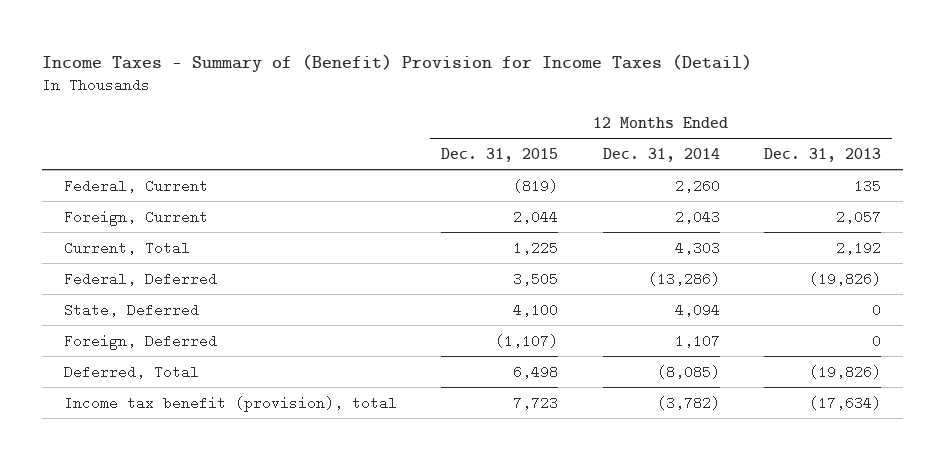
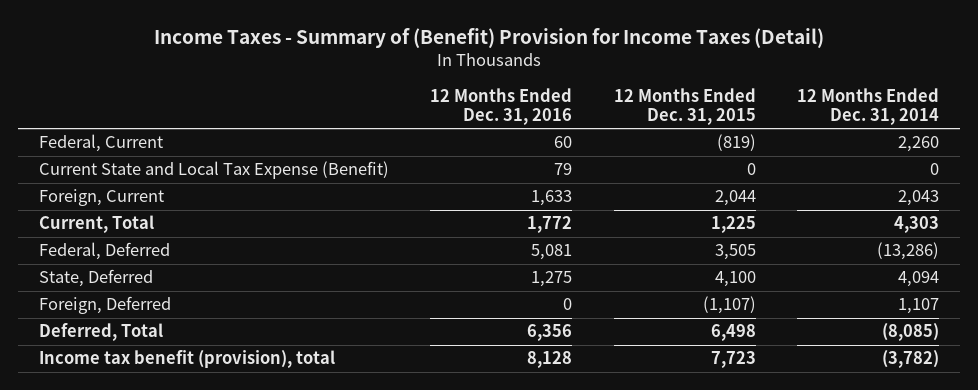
- | 12 Months Ended Dec. 31, 2015 | 12 Months Ended Dec. 31, 2014 | 12 Months Ended Dec. 31, 2013
+ | 12 Months Ended Dec. 31, 2016 | 12 Months Ended Dec. 31, 2015 | 12 Months Ended Dec. 31, 2014
+ Current State and Local Tax Expense (Benefit) | 79 | 0 | 0

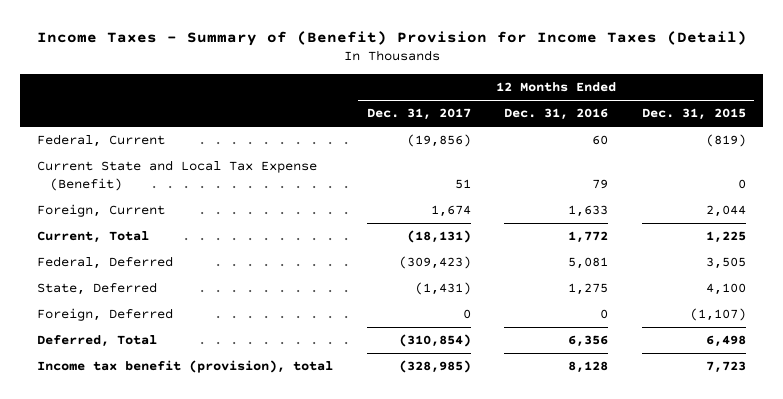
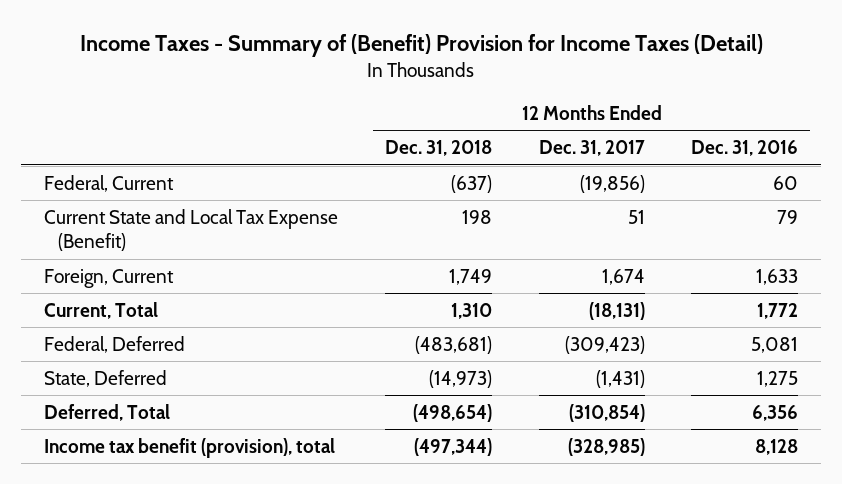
- | 12 Months Ended Dec. 31, 2017 | 12 Months Ended Dec. 31, 2016 | 12 Months Ended Dec. 31, 2015
+ | 12 Months Ended Dec. 31, 2018 | 12 Months Ended Dec. 31, 2017 | 12 Months Ended Dec. 31, 2016
- Foreign, Deferred | 0 | 0 | (1,107)

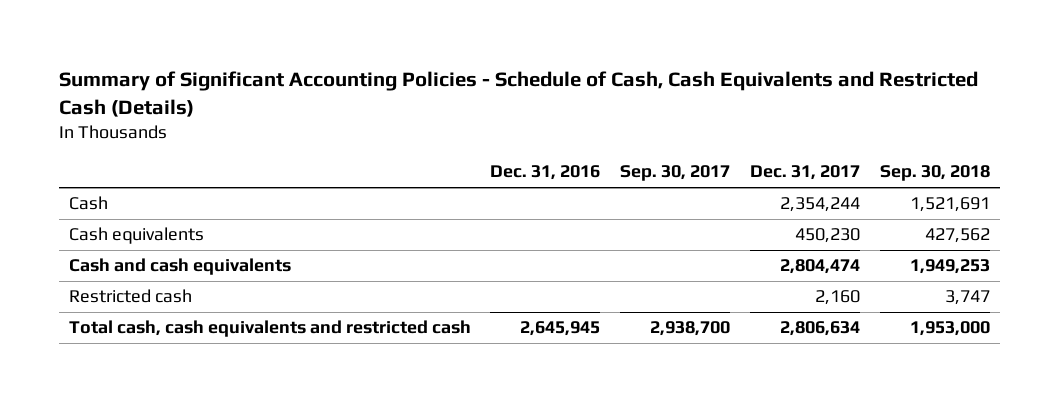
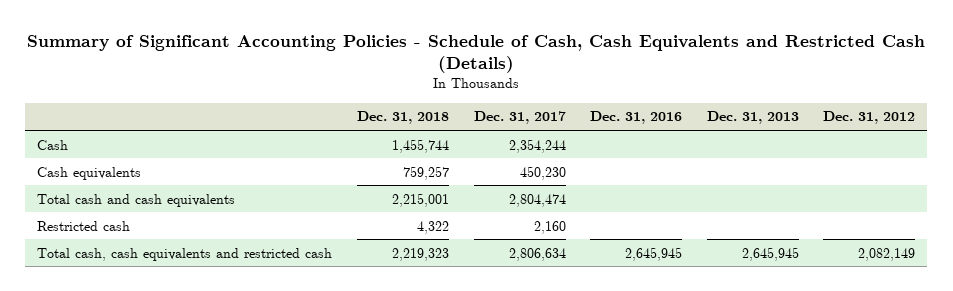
- | Dec. 31, 2016 | Sep. 30, 2017 | Dec. 31, 2017 | Sep. 30, 2018
+ | Dec. 31, 2018 | Dec. 31, 2017 | Dec. 31, 2016 | Dec. 31, 2013 | Dec. 31, 2012
- Cash and cash equivalents | | | 2,804,474 | 1,949,253
+ Total cash and cash equivalents | 2,215,001 | 2,804,474 | | |

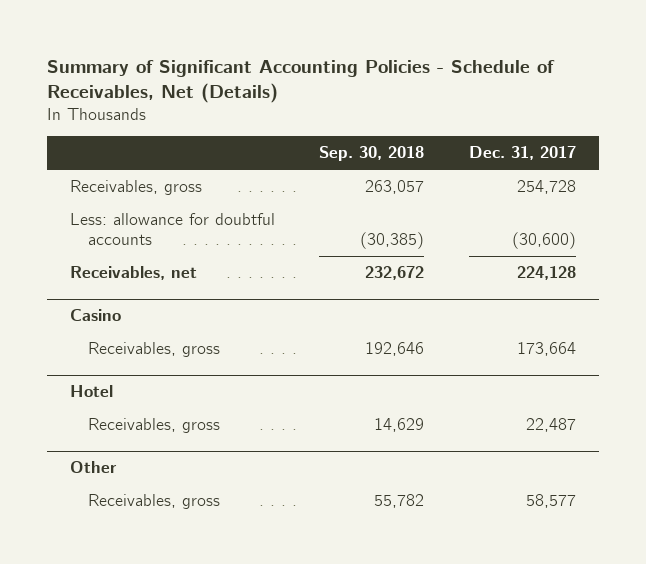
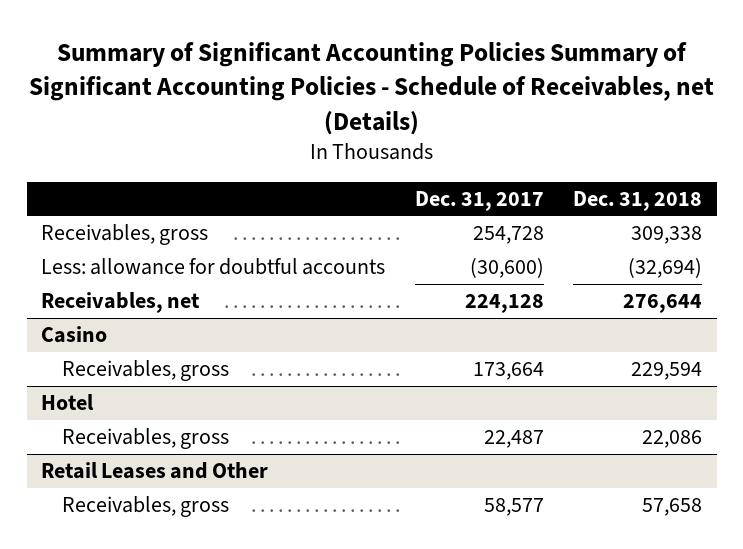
- Summary of Significant Accounting Policies - Schedule of Receivables, Net (Details)
+ Summary of Significant Accounting Policies Summary of Significant Accounting Policies - Schedule of Receivables, net (Details)
- | Sep. 30, 2018 | Dec. 31, 2017
+ | Dec. 31, 2017 | Dec. 31, 2018
- Other
+ Retail Leases and Other

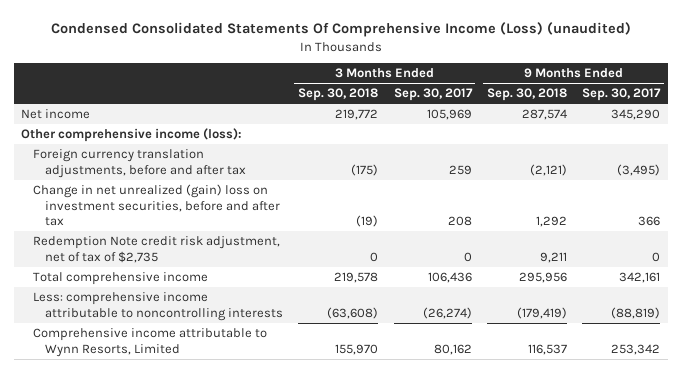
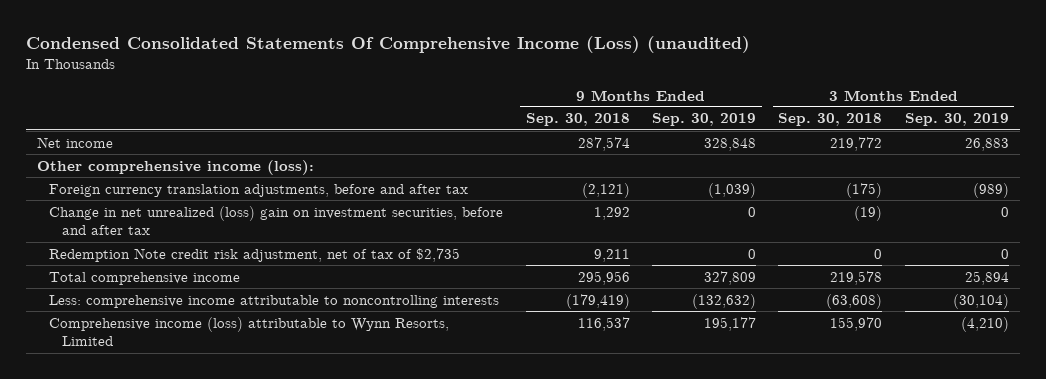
- | 3 Months Ended Sep. 30, 2018 | 3 Months Ended Sep. 30, 2017 | 9 Months Ended Sep. 30, 2018 | 9 Months Ended Sep. 30, 2017
+ | 9 Months Ended Sep. 30, 2018 | 9 Months Ended Sep. 30, 2019 | 3 Months Ended Sep. 30, 2018 | 3 Months Ended Sep. 30, 2019
- Change in net unrealized (gain) loss on investment securities, before and after tax | (19) | 208 | 1,292 | 366
+ Change in net unrealized (loss) gain on investment securities, before and after tax | 1,292 | 0 | (19) | 0
- Comprehensive income attributable to Wynn Resorts, Limited | 155,970 | 80,162 | 116,537 | 253,342
+ Comprehensive income (loss) attributable to Wynn Resorts, Limited | 116,537 | 195,177 | 155,970 | (4,210)

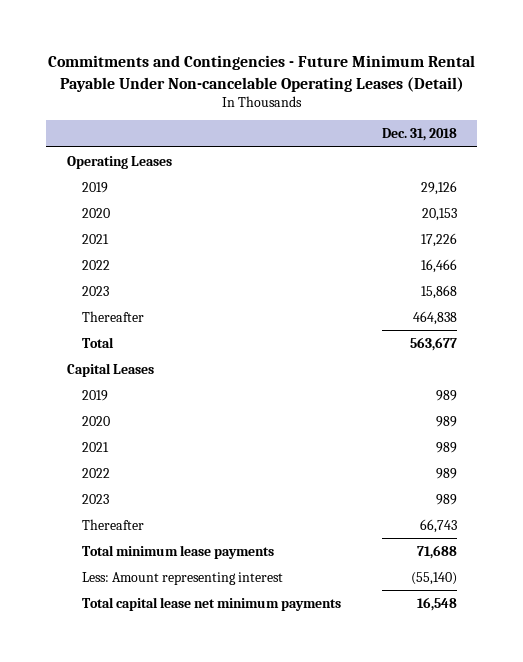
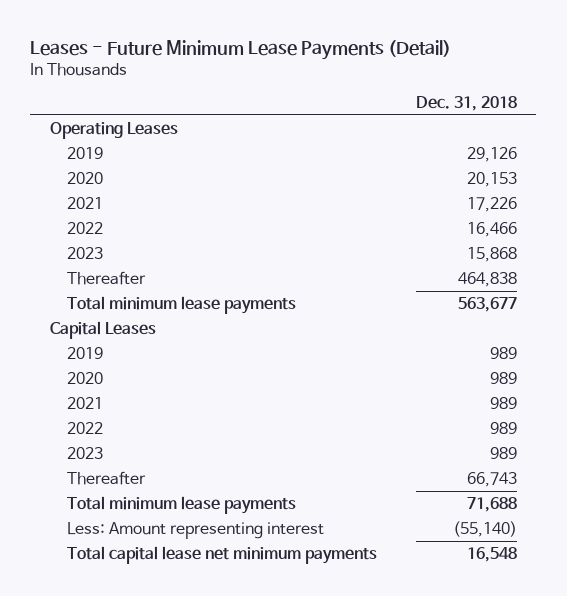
- Commitments and Contingencies - Future Minimum Rental Payable Under Non-cancelable Operating Leases (Detail)
+ Leases - Future Minimum Lease Payments (Detail)
- Total | 563,677
+ Total minimum lease payments | 563,677

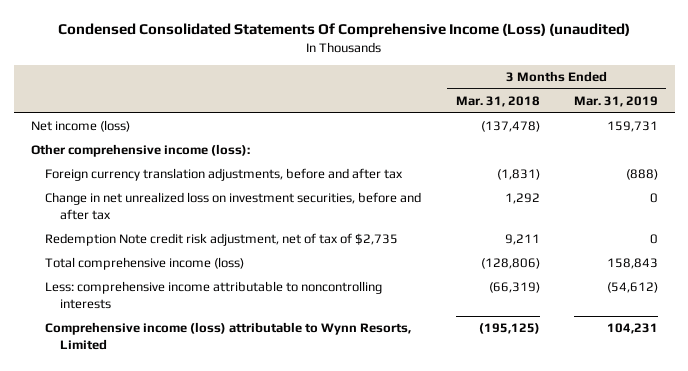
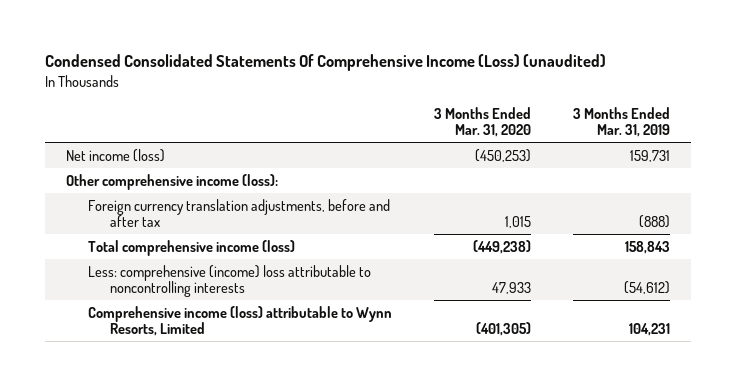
- | 3 Months Ended Mar. 31, 2018 | 3 Months Ended Mar. 31, 2019
+ | 3 Months Ended Mar. 31, 2020 | 3 Months Ended Mar. 31, 2019
- Change in net unrealized loss on investment securities, before and after tax | 1,292 | 0
- Redemption Note credit risk adjustment, net of tax of $2,735 | 9,211 | 0
- Less: comprehensive income attributable to noncontrolling interests | (66,319) | (54,612)
+ Less: comprehensive (income) loss attributable to noncontrolling interests | 47,933 | (54,612)

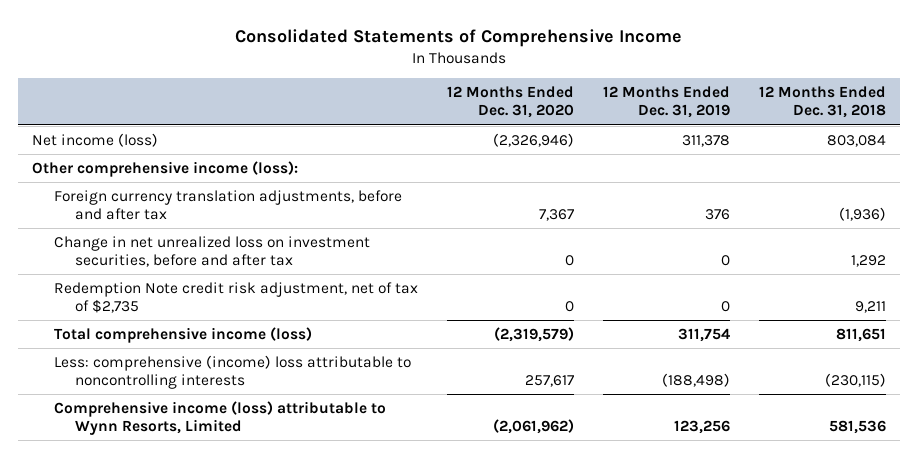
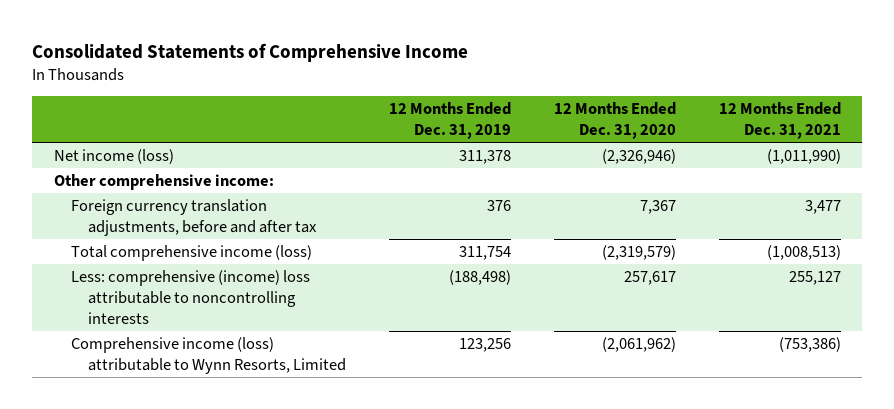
- | 12 Months Ended Dec. 31, 2020 | 12 Months Ended Dec. 31, 2019 | 12 Months Ended Dec. 31, 2018
+ | 12 Months Ended Dec. 31, 2019 | 12 Months Ended Dec. 31, 2020 | 12 Months Ended Dec. 31, 2021
- Other comprehensive income (loss):
+ Other comprehensive income:
- Change in net unrealized loss on investment securities, before and after tax | 0 | 0 | 1,292
- Redemption Note credit risk adjustment, net of tax of $2,735 | 0 | 0 | 9,211

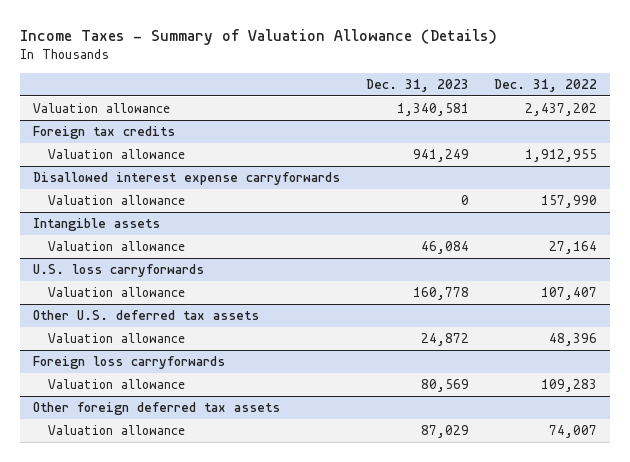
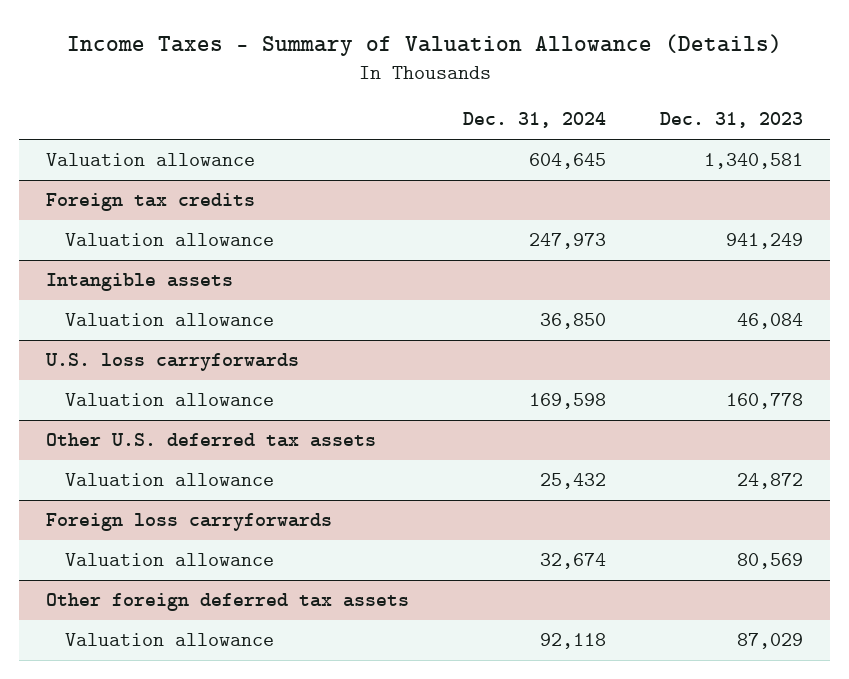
- | Dec. 31, 2023 | Dec. 31, 2022
+ | Dec. 31, 2024 | Dec. 31, 2023
- Disallowed interest expense carryforwards
- Valuation allowance | 0 | 157,990

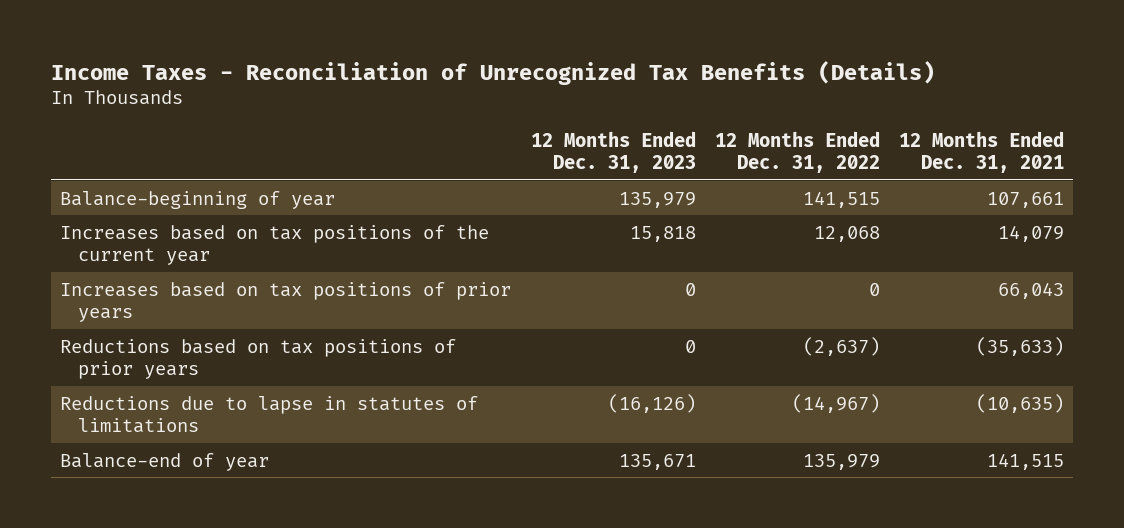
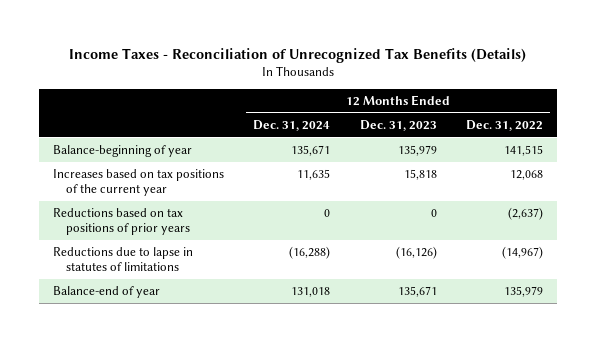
- | 12 Months Ended Dec. 31, 2023 | 12 Months Ended Dec. 31, 2022 | 12 Months Ended Dec. 31, 2021
+ | 12 Months Ended Dec. 31, 2024 | 12 Months Ended Dec. 31, 2023 | 12 Months Ended Dec. 31, 2022
- Increases based on tax positions of prior years | 0 | 0 | 66,043

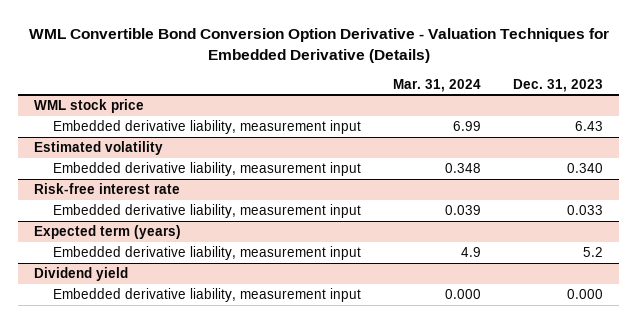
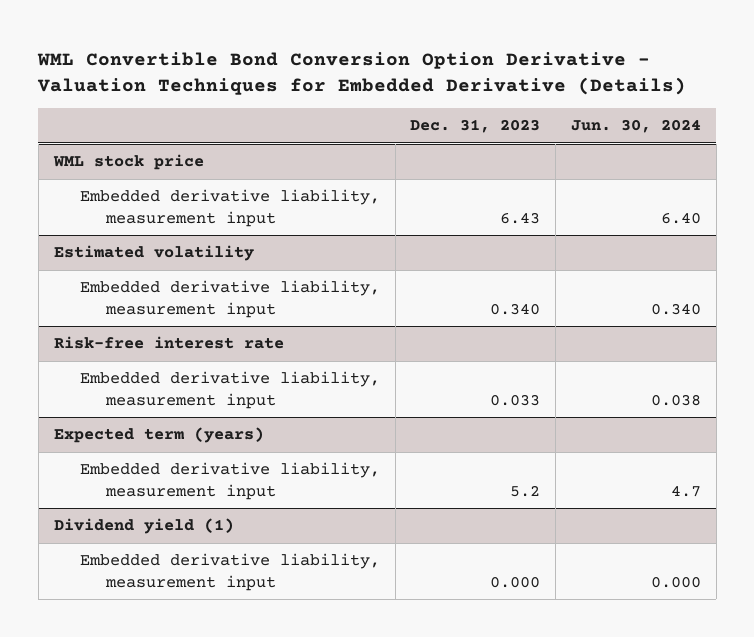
- | Mar. 31, 2024 | Dec. 31, 2023
+ | Dec. 31, 2023 | Jun. 30, 2024
- Dividend yield
+ Dividend yield (1)

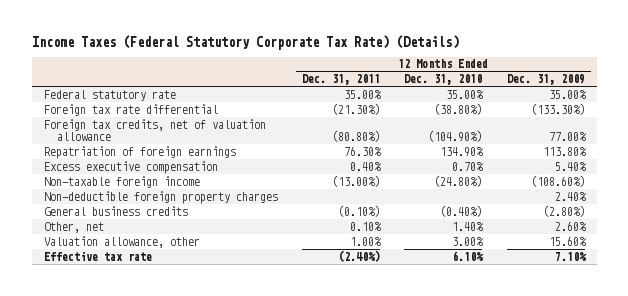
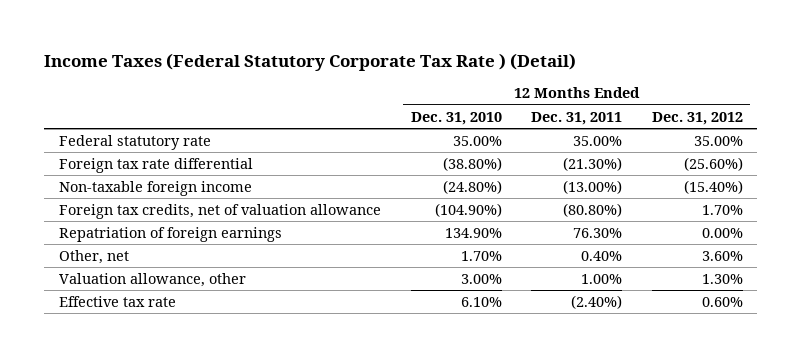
- Income Taxes (Federal Statutory Corporate Tax Rate) (Details)
+ Income Taxes (Federal Statutory Corporate Tax Rate ) (Detail)
- | 12 Months Ended Dec. 31, 2011 | 12 Months Ended Dec. 31, 2010 | 12 Months Ended Dec. 31, 2009
+ | 12 Months Ended Dec. 31, 2010 | 12 Months Ended Dec. 31, 2011 | 12 Months Ended Dec. 31, 2012
moved up: Non-taxable foreign income | (24.80%) | (13.00%) | (15.40%)
- Excess executive compensation | 0.40% | 0.70% | 5.40%
- Non-deductible foreign property charges | | | 2.40%
- General business credits | (0.10%) | (0.40%) | (2.80%)
- Other, net | 0.10% | 1.40% | 2.60%
+ Other, net | 1.70% | 0.40% | 3.60%

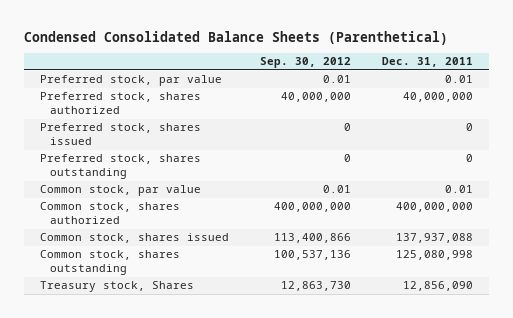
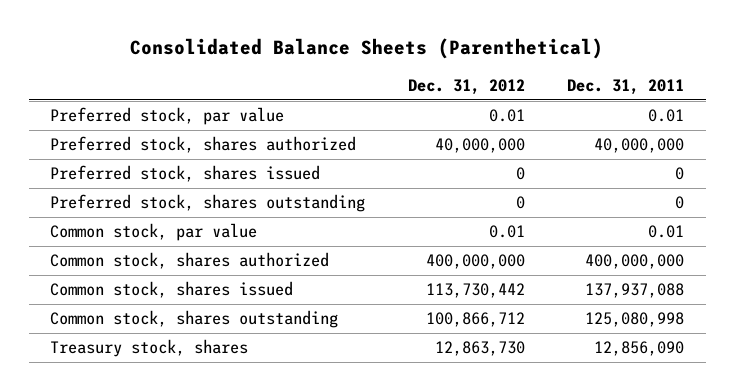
- Condensed Consolidated Balance Sheets (Parenthetical)
+ Consolidated Balance Sheets (Parenthetical)
- | Sep. 30, 2012 | Dec. 31, 2011
+ | Dec. 31, 2012 | Dec. 31, 2011
- Treasury stock, Shares | 12,863,730 | 12,856,090
+ Treasury stock, shares | 12,863,730 | 12,856,090

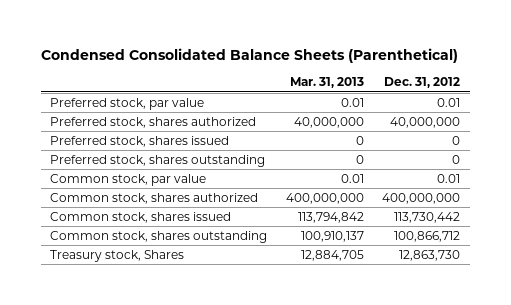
- Consolidated Balance Sheets (Parenthetical)
+ Condensed Consolidated Balance Sheets (Parenthetical)
- | Dec. 31, 2012 | Dec. 31, 2011
+ | Mar. 31, 2013 | Dec. 31, 2012
- Treasury stock, shares | 12,863,730 | 12,856,090
+ Treasury stock, Shares | 12,884,705 | 12,863,730

